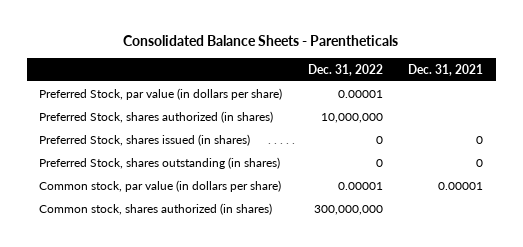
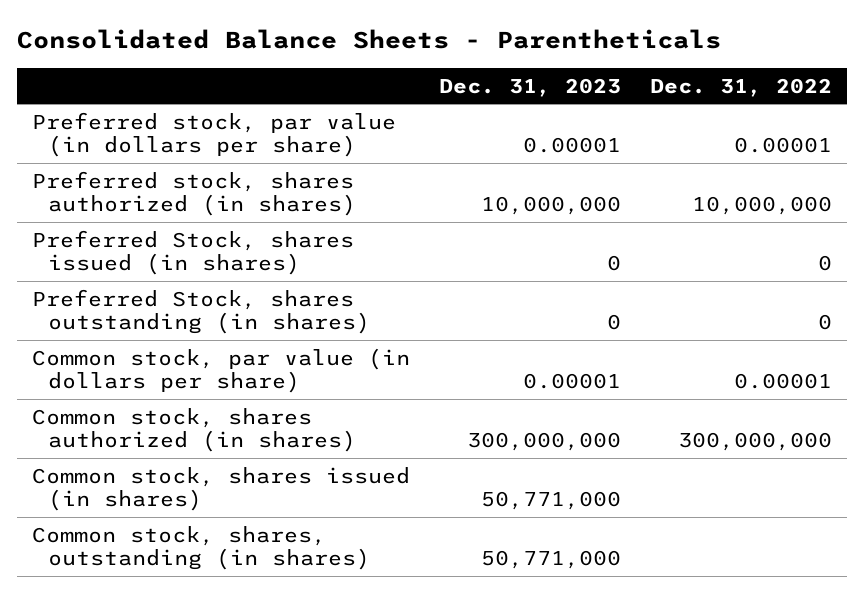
- | Dec. 31, 2022 | Dec. 31, 2021
+ | Dec. 31, 2023 | Dec. 31, 2022
- Preferred Stock, par value (in dollars per share) | 0.00001 |
- Preferred Stock, shares authorized (in shares) | 10,000,000 |
+ Preferred stock, par value (in dollars per share) | 0.00001 | 0.00001
+ Preferred stock, shares authorized (in shares) | 10,000,000 | 10,000,000
+ Common stock, shares issued (in shares) | 50,771,000 |
+ Common stock, shares, outstanding (in shares) | 50,771,000 |

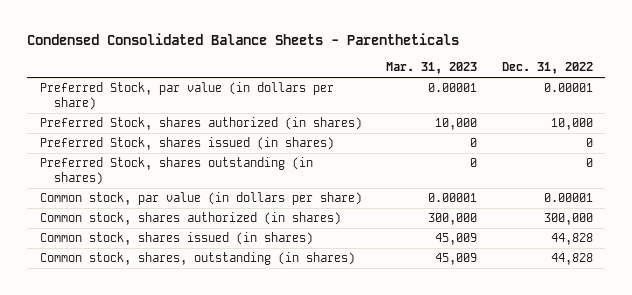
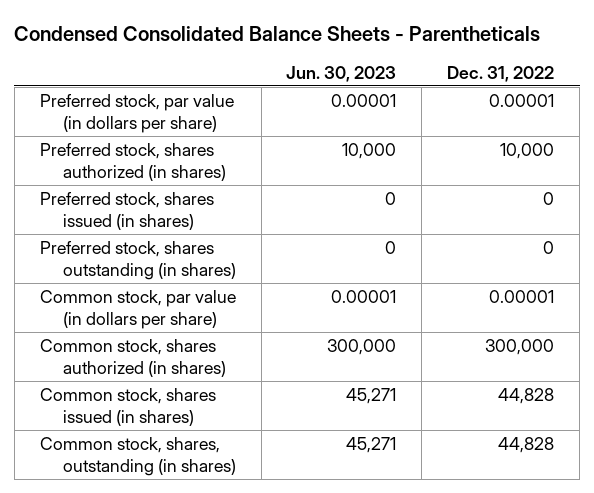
- | Mar. 31, 2023 | Dec. 31, 2022
+ | Jun. 30, 2023 | Dec. 31, 2022
- Preferred Stock, par value (in dollars per share) | 0.00001 | 0.00001
- Preferred Stock, shares authorized (in shares) | 10,000 | 10,000
- Preferred Stock, shares issued (in shares) | 0 | 0
- Preferred Stock, shares outstanding (in shares) | 0 | 0
+ Preferred stock, par value (in dollars per share) | 0.00001 | 0.00001
+ Preferred stock, shares authorized (in shares) | 10,000 | 10,000
+ Preferred stock, shares issued (in shares) | 0 | 0
+ Preferred stock, shares outstanding (in shares) | 0 | 0

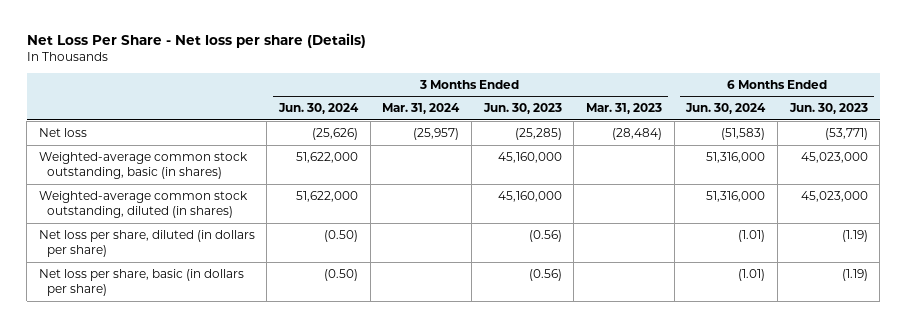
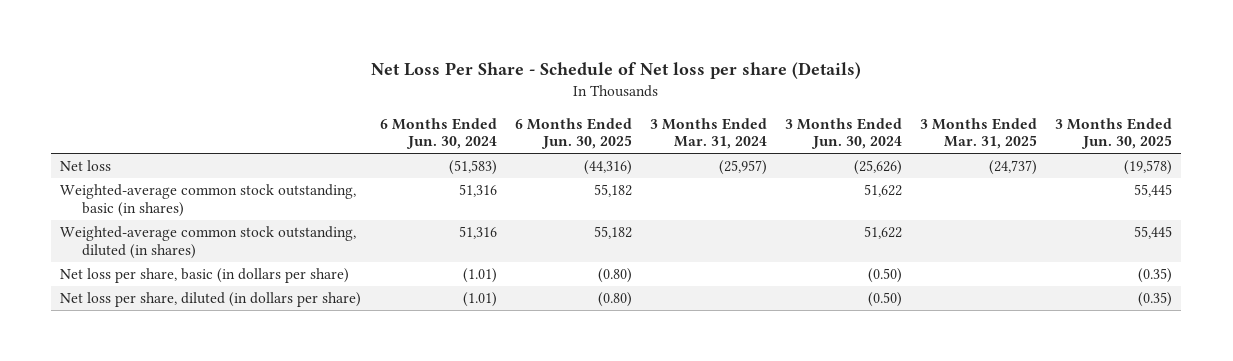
- Net Loss Per Share - Net loss per share (Details)
+ Net Loss Per Share - Schedule of Net loss per share (Details)
- | 3 Months Ended Jun. 30, 2024 | 3 Months Ended Mar. 31, 2024 | 3 Months Ended Jun. 30, 2023 | 3 Months Ended Mar. 31, 2023 | 6 Months Ended Jun. 30, 2024 | 6 Months Ended Jun. 30, 2023
+ | 6 Months Ended Jun. 30, 2024 | 6 Months Ended Jun. 30, 2025 | 3 Months Ended Mar. 31, 2024 | 3 Months Ended Jun. 30, 2024 | 3 Months Ended Mar. 31, 2025 | 3 Months Ended Jun. 30, 2025
- Weighted-average common stock outstanding, basic (in shares) | 51,622,000 | | 45,160,000 | | 51,316,000 | 45,023,000
- Weighted-average common stock outstanding, diluted (in shares) | 51,622,000 | | 45,160,000 | | 51,316,000 | 45,023,000
+ Weighted-average common stock outstanding, basic (in shares) | 51,316 | 55,182 | | 51,622 | | 55,445
+ Weighted-average common stock outstanding, diluted (in shares) | 51,316 | 55,182 | | 51,622 | | 55,445
moved down: Net loss per share, diluted (in dollars per share) | (1.01) | (0.80) | | (0.50) | | (0.35)

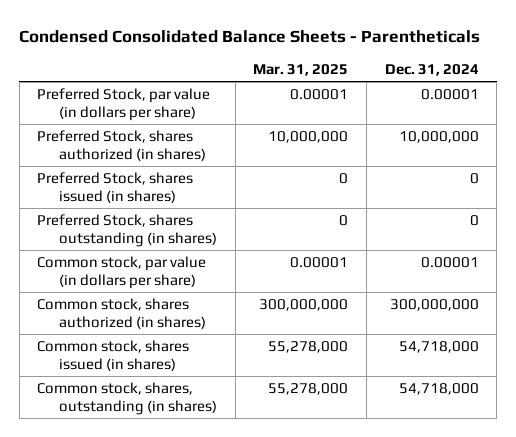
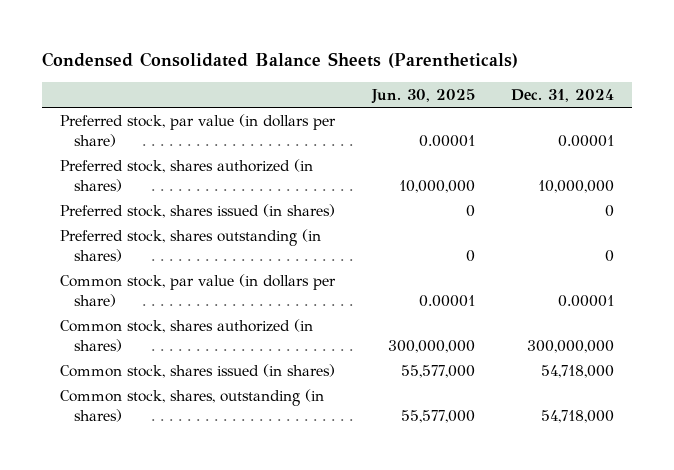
- Condensed Consolidated Balance Sheets - Parentheticals
+ Condensed Consolidated Balance Sheets (Parentheticals)
- | Mar. 31, 2025 | Dec. 31, 2024
+ | Jun. 30, 2025 | Dec. 31, 2024
- Preferred Stock, par value (in dollars per share) | 0.00001 | 0.00001
- Preferred Stock, shares authorized (in shares) | 10,000,000 | 10,000,000
- Preferred Stock, shares issued (in shares) | 0 | 0
- Preferred Stock, shares outstanding (in shares) | 0 | 0
+ Preferred stock, par value (in dollars per share) | 0.00001 | 0.00001
+ Preferred stock, shares authorized (in shares) | 10,000,000 | 10,000,000
+ Preferred stock, shares issued (in shares) | 0 | 0
+ Preferred stock, shares outstanding (in shares) | 0 | 0

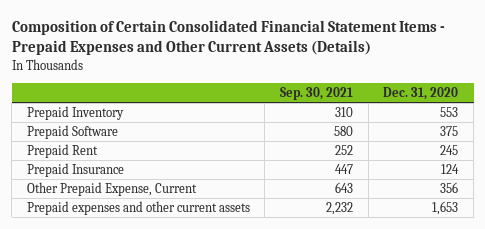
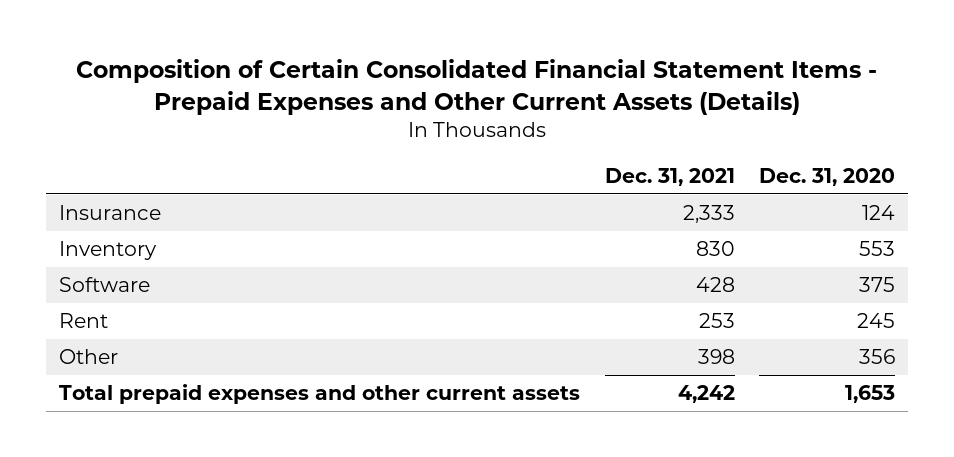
- | Sep. 30, 2021 | Dec. 31, 2020
+ | Dec. 31, 2021 | Dec. 31, 2020
- Prepaid Inventory | 310 | 553
- Prepaid Software | 580 | 375
- Prepaid Rent | 252 | 245
- Prepaid Insurance | 447 | 124
- Other Prepaid Expense, Current | 643 | 356
- Prepaid expenses and other current assets | 2,232 | 1,653
+ Insurance | 2,333 | 124
+ Inventory | 830 | 553
+ Software | 428 | 375
+ Rent | 253 | 245
+ Other | 398 | 356
+ Total prepaid expenses and other current assets | 4,242 | 1,653

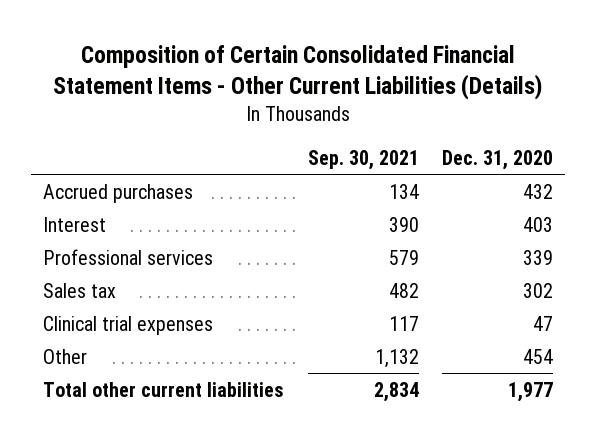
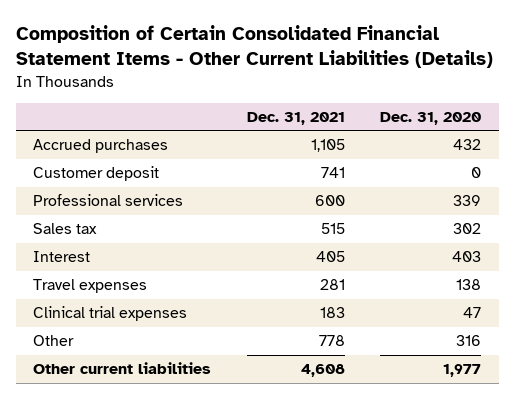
- | Sep. 30, 2021 | Dec. 31, 2020
+ | Dec. 31, 2021 | Dec. 31, 2020
+ Customer deposit | 741 | 0
moved down: Interest | 405 | 403
+ Travel expenses | 281 | 138
- Other | 1,132 | 454
- Total other current liabilities | 2,834 | 1,977
+ Other | 778 | 316
+ Other current liabilities | 4,608 | 1,977

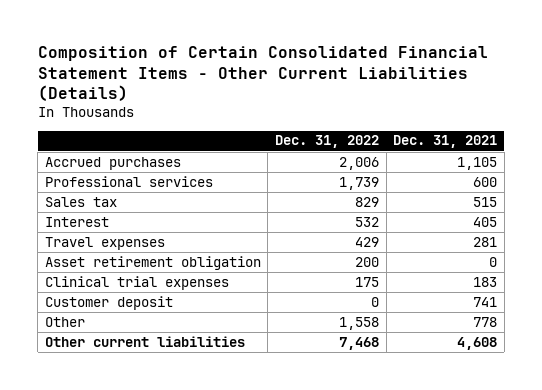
- | Dec. 31, 2021 | Dec. 31, 2020
+ | Dec. 31, 2022 | Dec. 31, 2021
+ Asset retirement obligation | 200 | 0
moved down: Customer deposit | 0 | 741

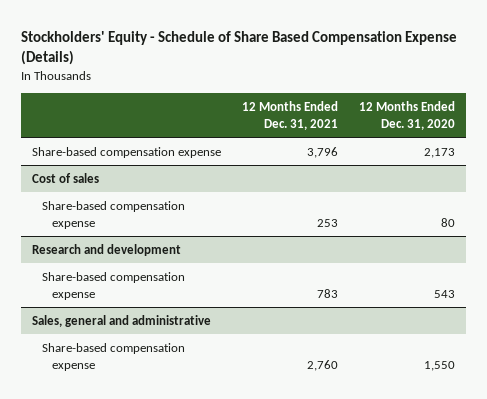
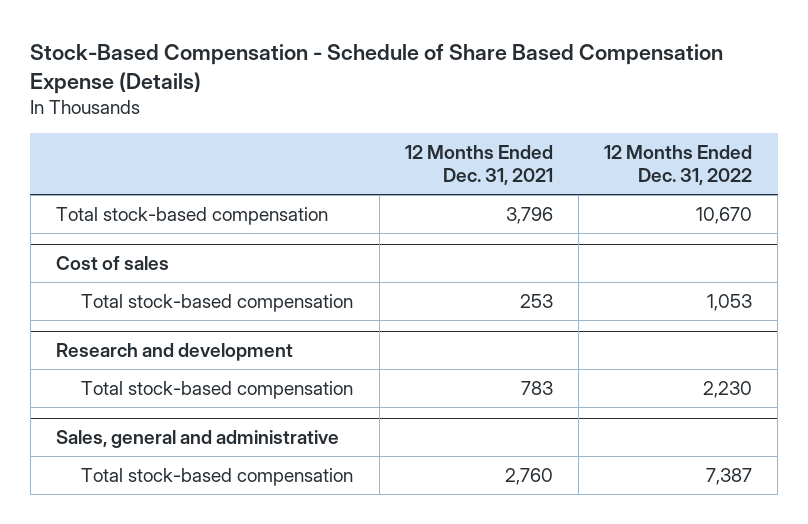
- Stockholders' Equity - Schedule of Share Based Compensation Expense (Details)
+ Stock-Based Compensation - Schedule of Share Based Compensation Expense (Details)
- | 12 Months Ended Dec. 31, 2021 | 12 Months Ended Dec. 31, 2020
+ | 12 Months Ended Dec. 31, 2021 | 12 Months Ended Dec. 31, 2022
- Share-based compensation expense | 3,796 | 2,173
+ Total stock-based compensation | 3,796 | 10,670
@ Cost of sales
- Share-based compensation expense | 253 | 80
+ Total stock-based compensation | 253 | 1,053
@ Research and development
- Share-based compensation expense | 783 | 543
+ Total stock-based compensation | 783 | 2,230
@ Sales, general and administrative
- Share-based compensation expense | 2,760 | 1,550
+ Total stock-based compensation | 2,760 | 7,387

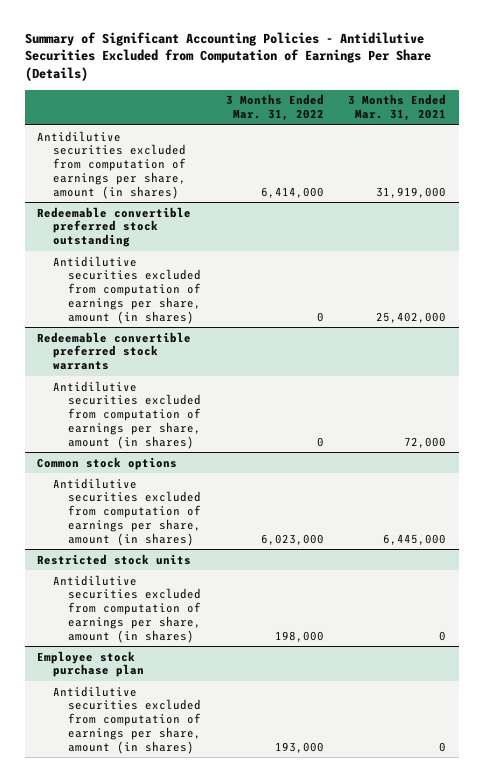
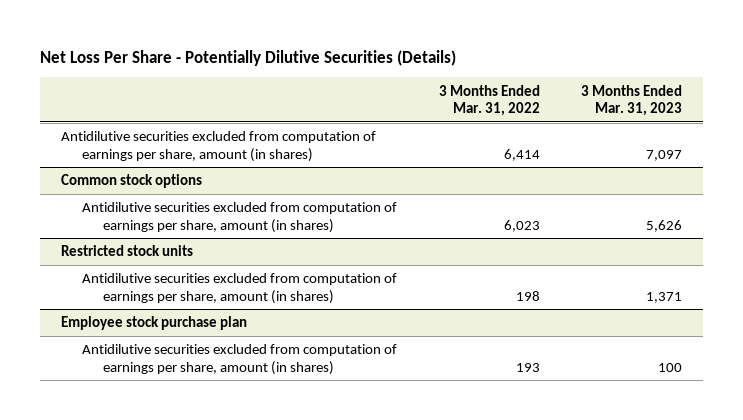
- Summary of Significant Accounting Policies - Antidilutive Securities Excluded from Computation of Earnings Per Share (Details)
+ Net Loss Per Share - Potentially Dilutive Securities (Details)
- | 3 Months Ended Mar. 31, 2022 | 3 Months Ended Mar. 31, 2021
+ | 3 Months Ended Mar. 31, 2022 | 3 Months Ended Mar. 31, 2023
- Antidilutive securities excluded from computation of earnings per share, amount (in shares) | 6,414,000 | 31,919,000
- Redeemable convertible preferred stock outstanding
- Antidilutive securities excluded from computation of earnings per share, amount (in shares) | 0 | 25,402,000
- Redeemable convertible preferred stock warrants
- Antidilutive securities excluded from computation of earnings per share, amount (in shares) | 0 | 72,000
+ Antidilutive securities excluded from computation of earnings per share, amount (in shares) | 6,414 | 7,097
@ Common stock options
- Antidilutive securities excluded from computation of earnings per share, amount (in shares) | 6,023,000 | 6,445,000
+ Antidilutive securities excluded from computation of earnings per share, amount (in shares) | 6,023 | 5,626
@ Restricted stock units
- Antidilutive securities excluded from computation of earnings per share, amount (in shares) | 198,000 | 0
+ Antidilutive securities excluded from computation of earnings per share, amount (in shares) | 198 | 1,371
@ Employee stock purchase plan
- Antidilutive securities excluded from computation of earnings per share, amount (in shares) | 193,000 | 0
+ Antidilutive securities excluded from computation of earnings per share, amount (in shares) | 193 | 100

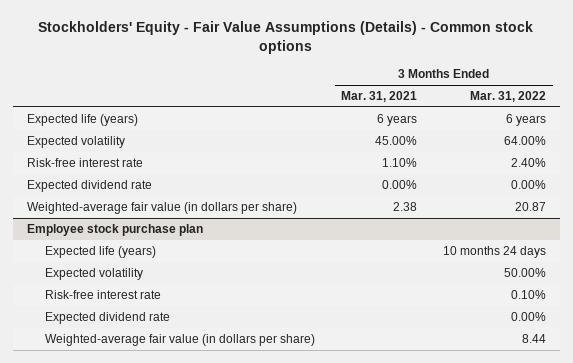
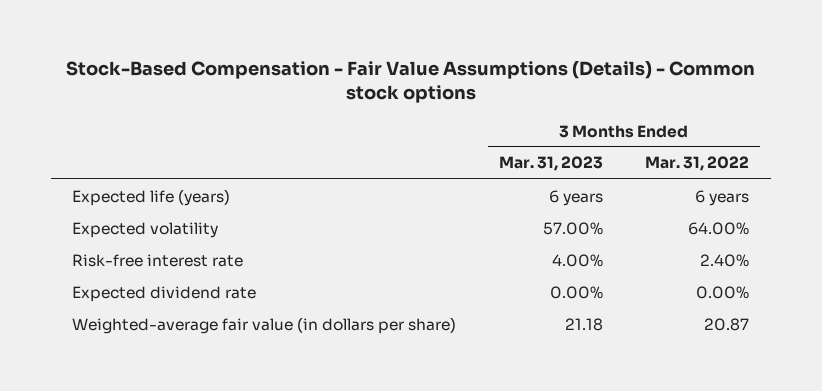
- Stockholders' Equity - Fair Value Assumptions (Details) - Common stock options
+ Stock-Based Compensation - Fair Value Assumptions (Details) - Common stock options
- | 3 Months Ended Mar. 31, 2021 | 3 Months Ended Mar. 31, 2022
+ | 3 Months Ended Mar. 31, 2023 | 3 Months Ended Mar. 31, 2022
- Employee stock purchase plan
- Expected life (years) | | 10 months 24 days
- Expected volatility | | 50.00%
- Risk-free interest rate | | 0.10%
- Expected dividend rate | | 0.00%
- Weighted-average fair value (in dollars per share) | | 8.44

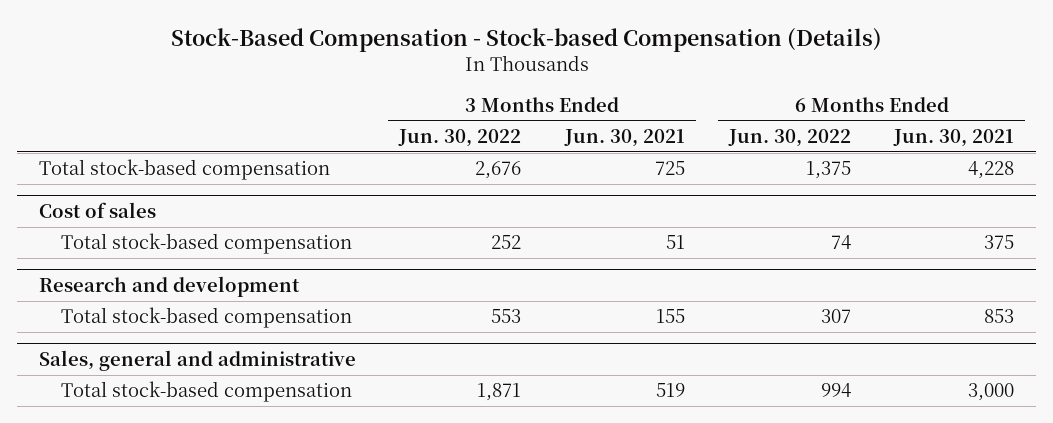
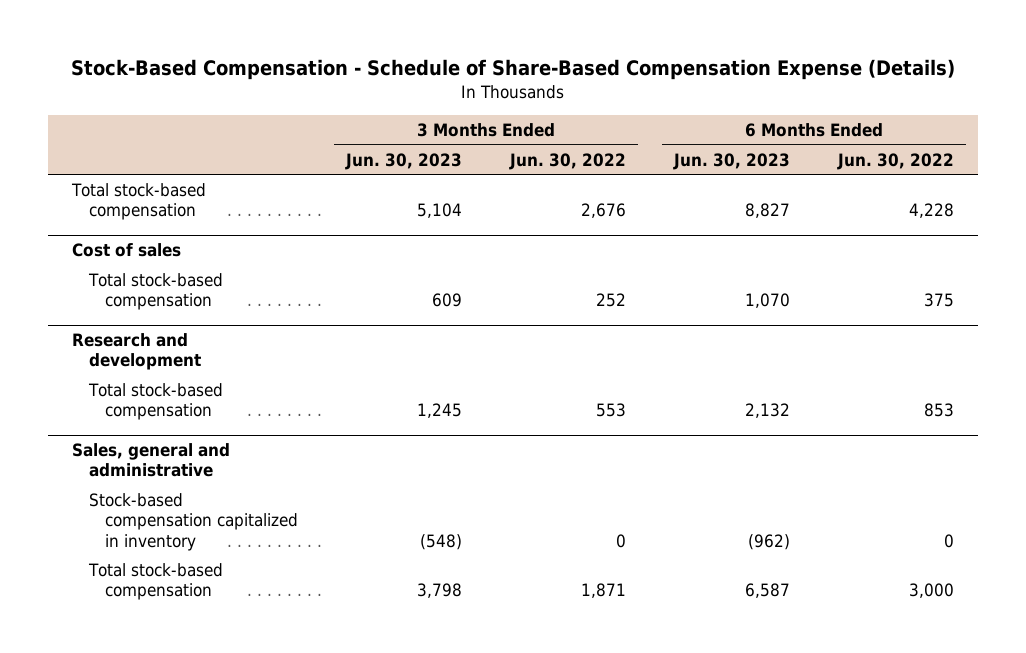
- Stock-Based Compensation - Stock-based Compensation (Details)
+ Stock-Based Compensation - Schedule of Share-Based Compensation Expense (Details)
- | 3 Months Ended Jun. 30, 2022 | 3 Months Ended Jun. 30, 2021 | 6 Months Ended Jun. 30, 2022 | 6 Months Ended Jun. 30, 2021
+ | 3 Months Ended Jun. 30, 2023 | 3 Months Ended Jun. 30, 2022 | 6 Months Ended Jun. 30, 2023 | 6 Months Ended Jun. 30, 2022
- Total stock-based compensation | 2,676 | 725 | 1,375 | 4,228
+ Total stock-based compensation | 5,104 | 2,676 | 8,827 | 4,228
@ Cost of sales
- Total stock-based compensation | 252 | 51 | 74 | 375
+ Total stock-based compensation | 609 | 252 | 1,070 | 375
@ Research and development
- Total stock-based compensation | 553 | 155 | 307 | 853
+ Total stock-based compensation | 1,245 | 553 | 2,132 | 853
@ Sales, general and administrative
- Total stock-based compensation | 1,871 | 519 | 994 | 3,000
+ Stock-based compensation capitalized in inventory | (548) | 0 | (962) | 0
+ Total stock-based compensation | 3,798 | 1,871 | 6,587 | 3,000

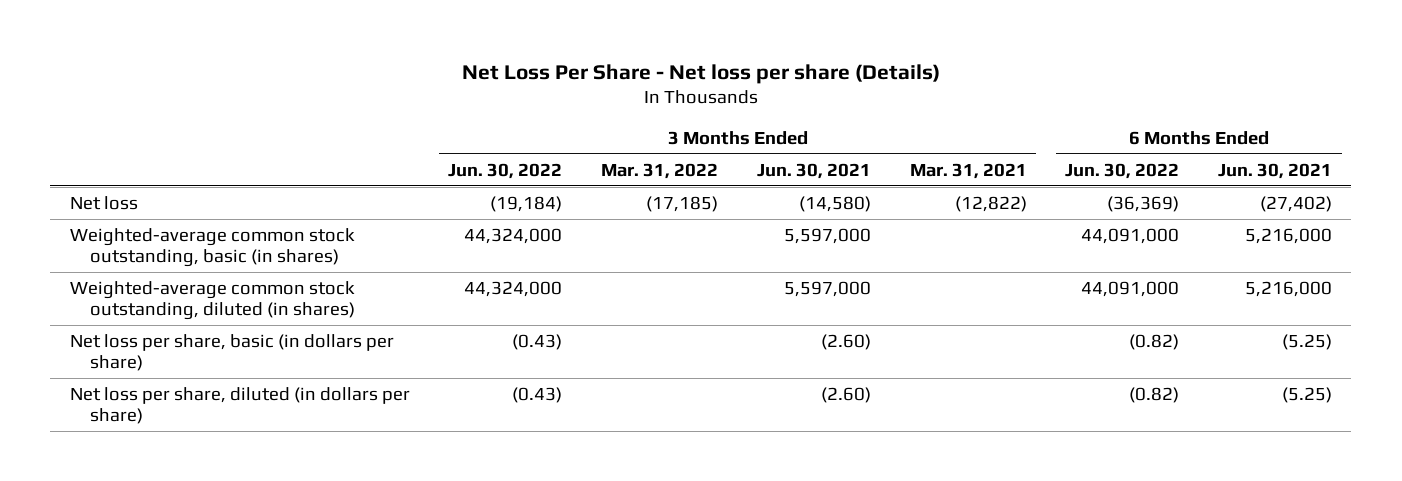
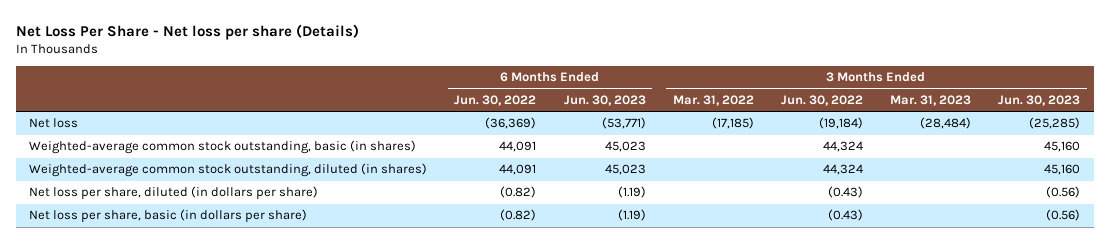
- | 3 Months Ended Jun. 30, 2022 | 3 Months Ended Mar. 31, 2022 | 3 Months Ended Jun. 30, 2021 | 3 Months Ended Mar. 31, 2021 | 6 Months Ended Jun. 30, 2022 | 6 Months Ended Jun. 30, 2021
+ | 6 Months Ended Jun. 30, 2022 | 6 Months Ended Jun. 30, 2023 | 3 Months Ended Mar. 31, 2022 | 3 Months Ended Jun. 30, 2022 | 3 Months Ended Mar. 31, 2023 | 3 Months Ended Jun. 30, 2023
- Weighted-average common stock outstanding, basic (in shares) | 44,324,000 | | 5,597,000 | | 44,091,000 | 5,216,000
- Weighted-average common stock outstanding, diluted (in shares) | 44,324,000 | | 5,597,000 | | 44,091,000 | 5,216,000
+ Weighted-average common stock outstanding, basic (in shares) | 44,091 | 45,023 | | 44,324 | | 45,160
+ Weighted-average common stock outstanding, diluted (in shares) | 44,091 | 45,023 | | 44,324 | | 45,160
moved down: Net loss per share, basic (in dollars per share) | (0.82) | (1.19) | | (0.43) | | (0.56)

